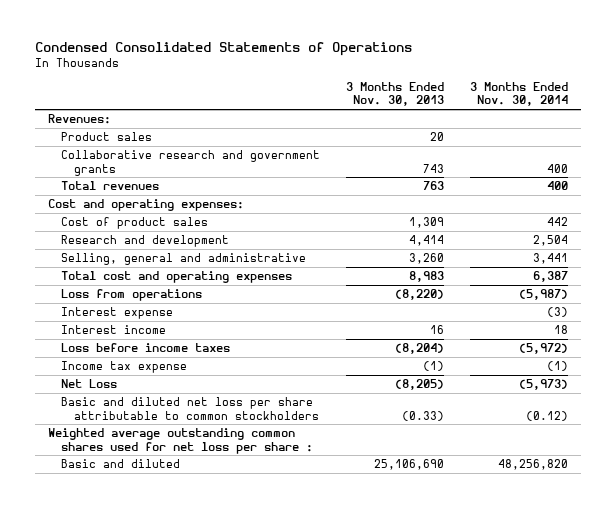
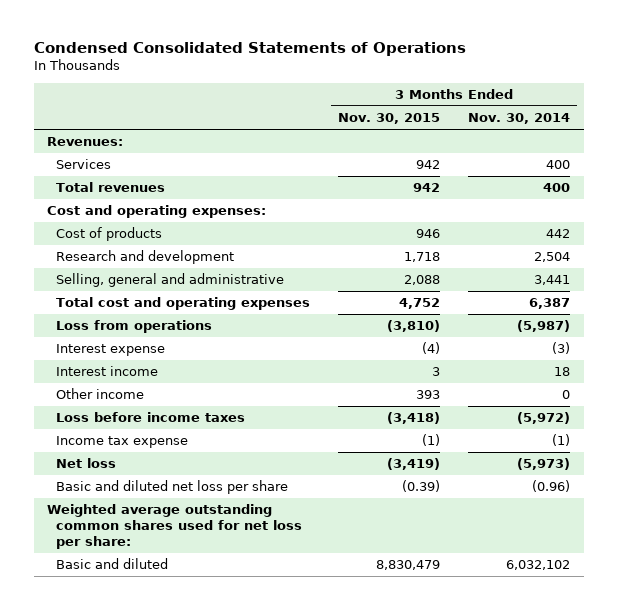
- | 3 Months Ended Nov. 30, 2013 | 3 Months Ended Nov. 30, 2014
+ | 3 Months Ended Nov. 30, 2015 | 3 Months Ended Nov. 30, 2014
- Product sales | 20 |
- Collaborative research and government grants | 743 | 400
+ Services | 942 | 400
- Cost of product sales | 1,309 | 442
+ Cost of products | 946 | 442
+ Other income | 393 | 0
- Net Loss | (8,205) | (5,973)
- Basic and diluted net loss per share attributable to common stockholders | (0.33) | (0.12)
- Weighted average outstanding common shares used for net loss per share :
- Basic and diluted | 25,106,690 | 48,256,820
+ Net loss | (3,419) | (5,973)
+ Basic and diluted net loss per share | (0.39) | (0.96)
+ Weighted average outstanding common shares used for net loss per share:
+ Basic and diluted | 8,830,479 | 6,032,102

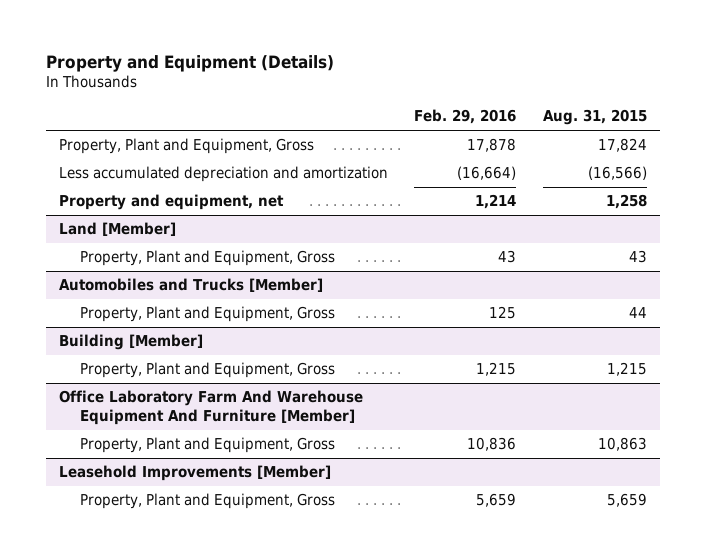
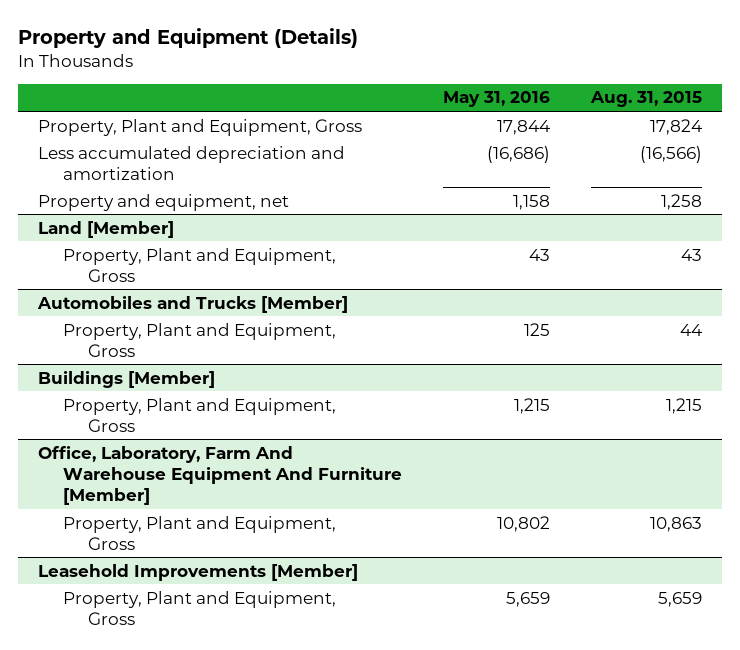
- | Feb. 29, 2016 | Aug. 31, 2015
+ | May 31, 2016 | Aug. 31, 2015
- Building [Member]
+ Buildings [Member]
- Office Laboratory Farm And Warehouse Equipment And Furniture [Member]
+ Office, Laboratory, Farm And Warehouse Equipment And Furniture [Member]

